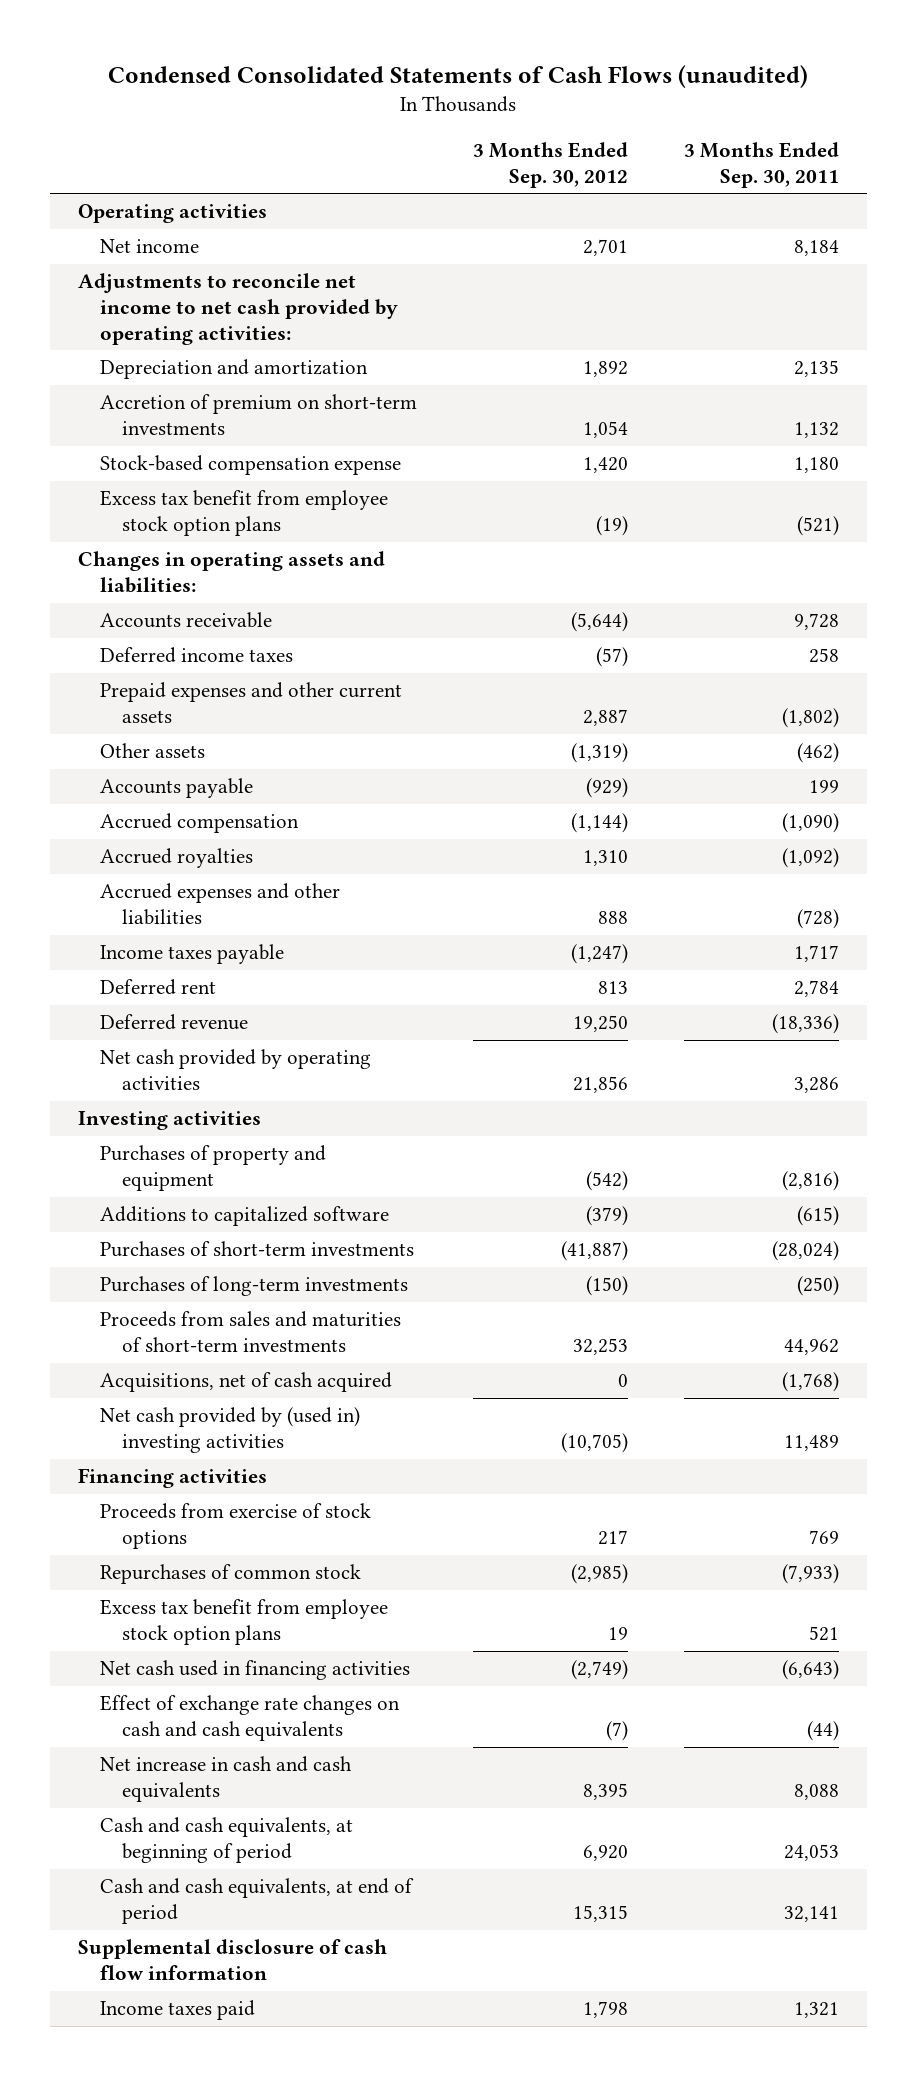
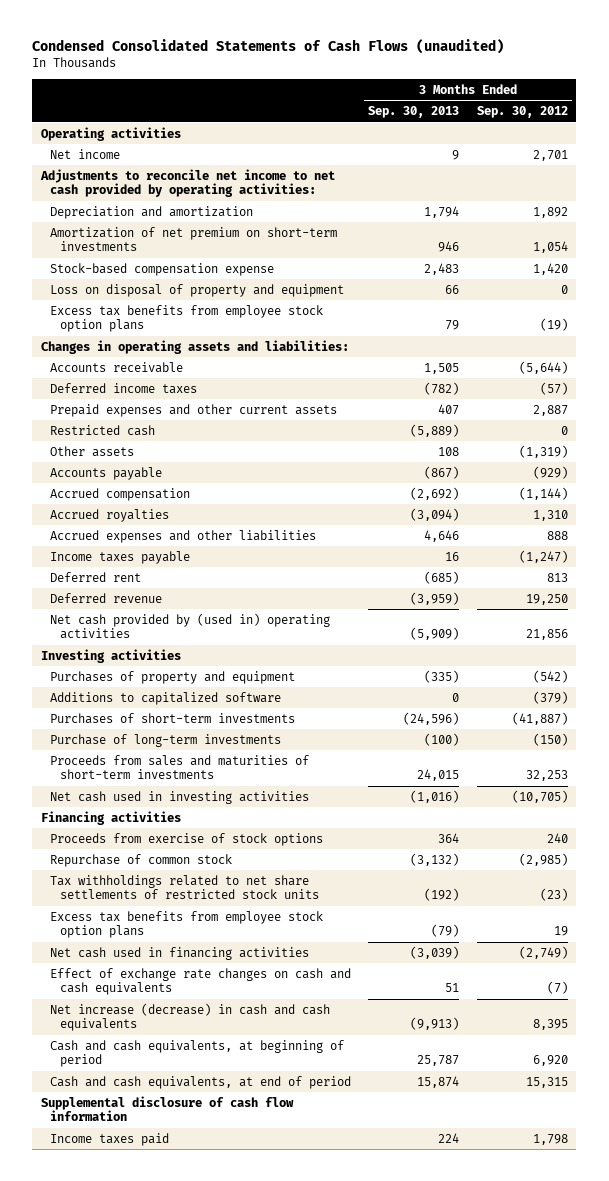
- | 3 Months Ended Sep. 30, 2012 | 3 Months Ended Sep. 30, 2011
+ | 3 Months Ended Sep. 30, 2013 | 3 Months Ended Sep. 30, 2012
- Accretion of premium on short-term investments | 1,054 | 1,132
+ Amortization of net premium on short-term investments | 946 | 1,054
- Excess tax benefit from employee stock option plans | (19) | (521)
+ Loss on disposal of property and equipment | 66 | 0
+ Excess tax benefits from employee stock option plans | 79 | (19)
+ Restricted cash | (5,889) | 0
- Net cash provided by operating activities | 21,856 | 3,286
+ Net cash provided by (used in) operating activities | (5,909) | 21,856
- Purchases of long-term investments | (150) | (250)
+ Purchase of long-term investments | (100) | (150)
- Acquisitions, net of cash acquired | 0 | (1,768)
- Net cash provided by (used in) investing activities | (10,705) | 11,489
+ Net cash used in investing activities | (1,016) | (10,705)
- Proceeds from exercise of stock options | 217 | 769
- Repurchases of common stock | (2,985) | (7,933)
- Excess tax benefit from employee stock option plans | 19 | 521
+ Proceeds from exercise of stock options | 364 | 240
+ Repurchase of common stock | (3,132) | (2,985)
+ Tax withholdings related to net share settlements of restricted stock units | (192) | (23)
+ Excess tax benefits from employee stock option plans | (79) | 19
- Net increase in cash and cash equivalents | 8,395 | 8,088
+ Net increase (decrease) in cash and cash equivalents | (9,913) | 8,395

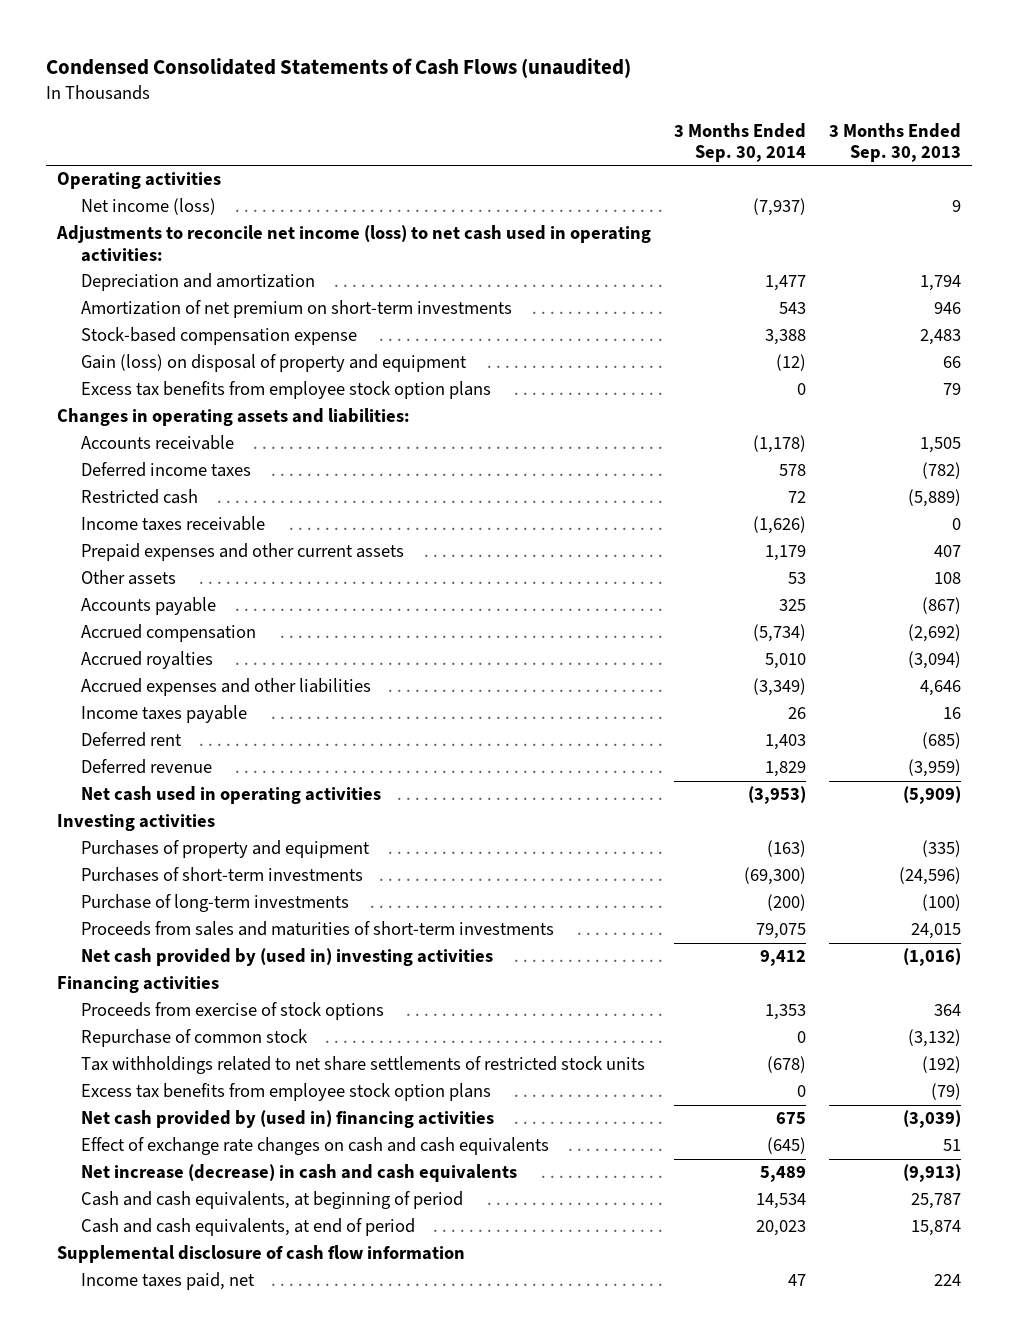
- | 3 Months Ended Sep. 30, 2013 | 3 Months Ended Sep. 30, 2012
+ | 3 Months Ended Sep. 30, 2014 | 3 Months Ended Sep. 30, 2013
- Net income | 9 | 2,701
- Adjustments to reconcile net income to net cash provided by operating activities:
+ Net income (loss) | (7,937) | 9
+ Adjustments to reconcile net income (loss) to net cash used in operating activities:
- Loss on disposal of property and equipment | 66 | 0
+ Gain (loss) on disposal of property and equipment | (12) | 66
+ Income taxes receivable | (1,626) | 0
moved down: Prepaid expenses and other current assets | 1,179 | 407
- Net cash provided by (used in) operating activities | (5,909) | 21,856
+ Net cash used in operating activities | (3,953) | (5,909)
- Additions to capitalized software | 0 | (379)
- Net cash used in investing activities | (1,016) | (10,705)
+ Net cash provided by (used in) investing activities | 9,412 | (1,016)
- Net cash used in financing activities | (3,039) | (2,749)
+ Net cash provided by (used in) financing activities | 675 | (3,039)
- Income taxes paid | 224 | 1,798
+ Income taxes paid, net | 47 | 224

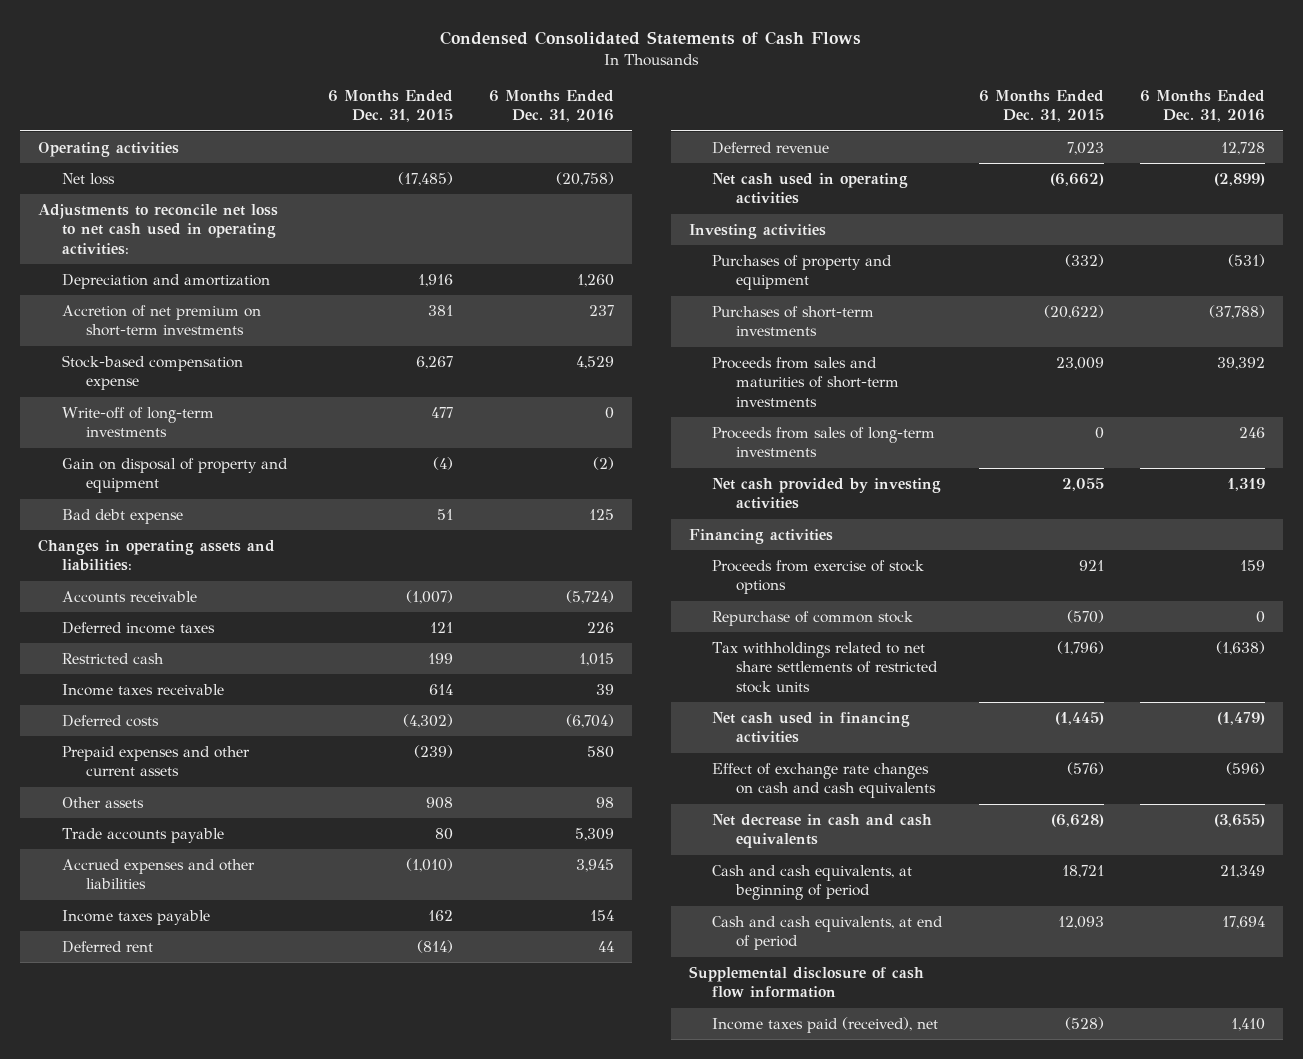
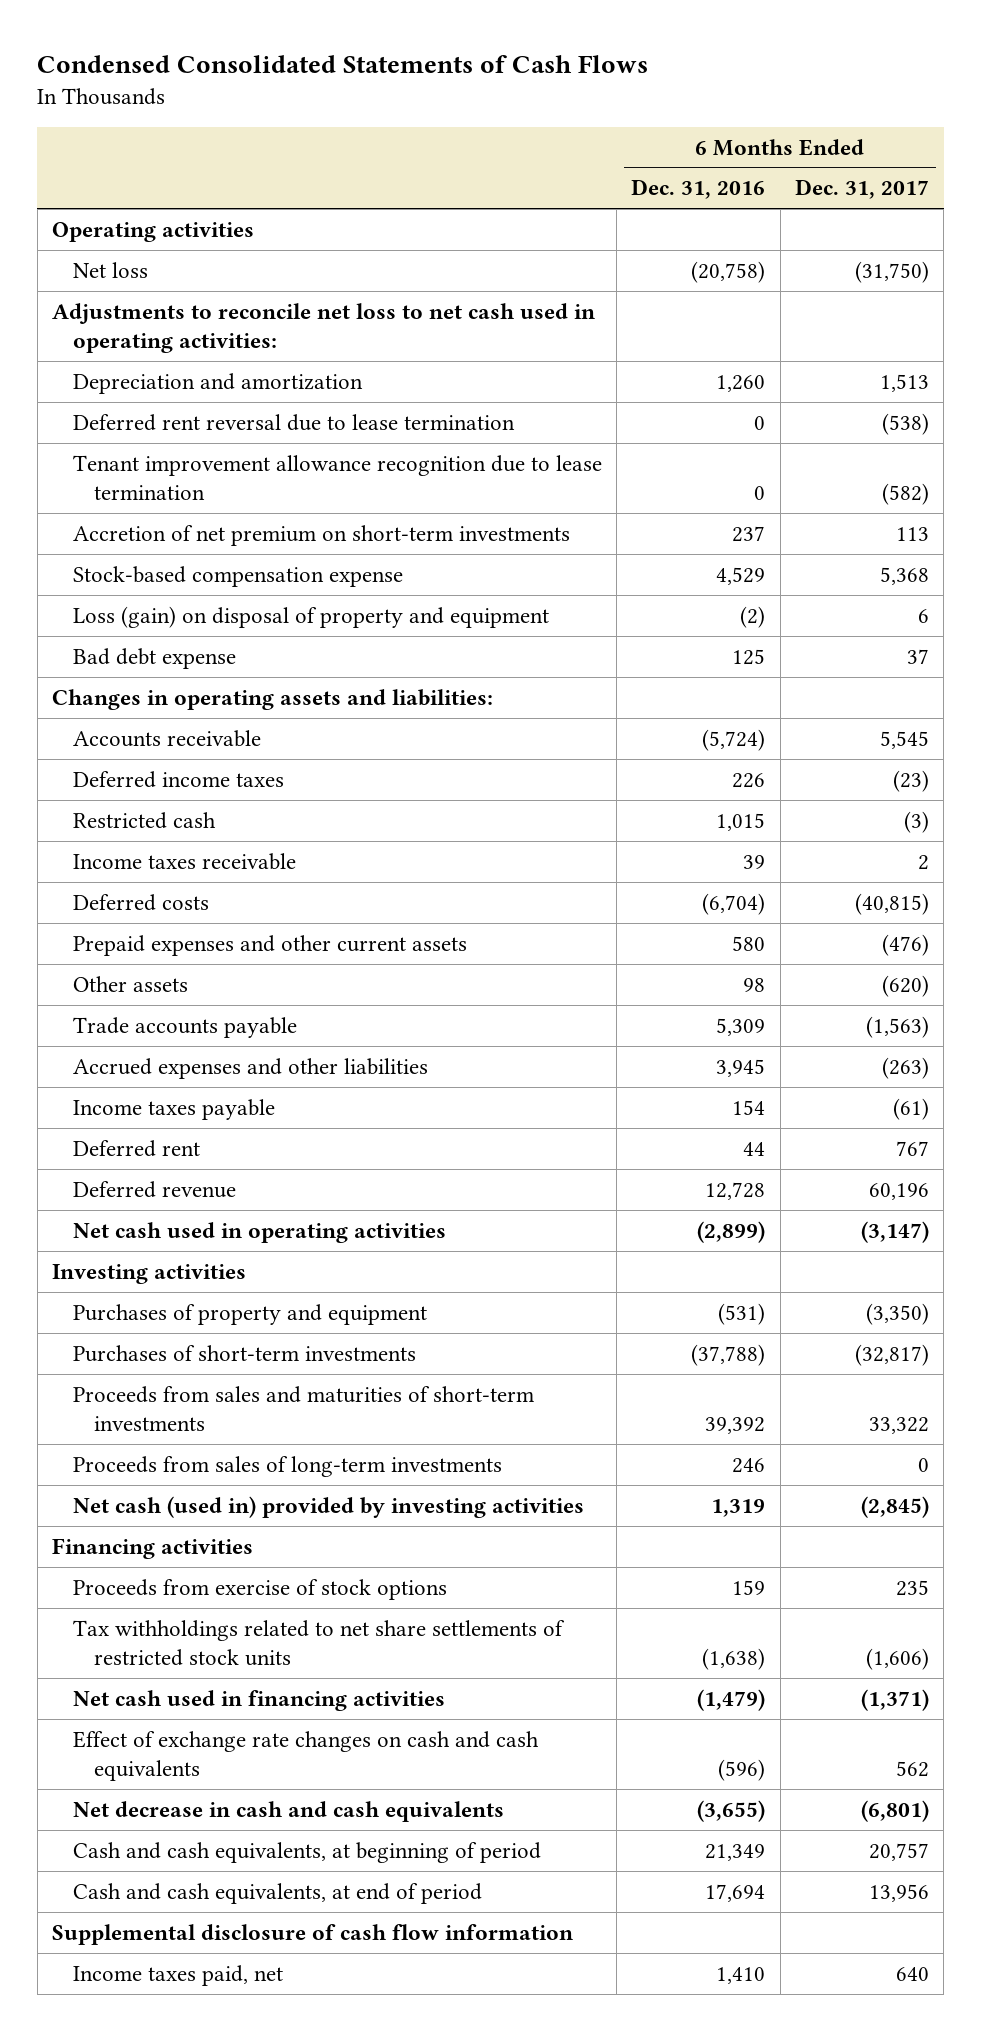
- | 6 Months Ended Dec. 31, 2015 | 6 Months Ended Dec. 31, 2016
+ | 6 Months Ended Dec. 31, 2016 | 6 Months Ended Dec. 31, 2017
+ Deferred rent reversal due to lease termination | 0 | (538)
+ Tenant improvement allowance recognition due to lease termination | 0 | (582)
- Write-off of long-term investments | 477 | 0
- Gain on disposal of property and equipment | (4) | (2)
+ Loss (gain) on disposal of property and equipment | (2) | 6
- Net cash provided by investing activities | 2,055 | 1,319
+ Net cash (used in) provided by investing activities | 1,319 | (2,845)
- Repurchase of common stock | (570) | 0
- Income taxes paid (received), net | (528) | 1,410
+ Income taxes paid, net | 1,410 | 640

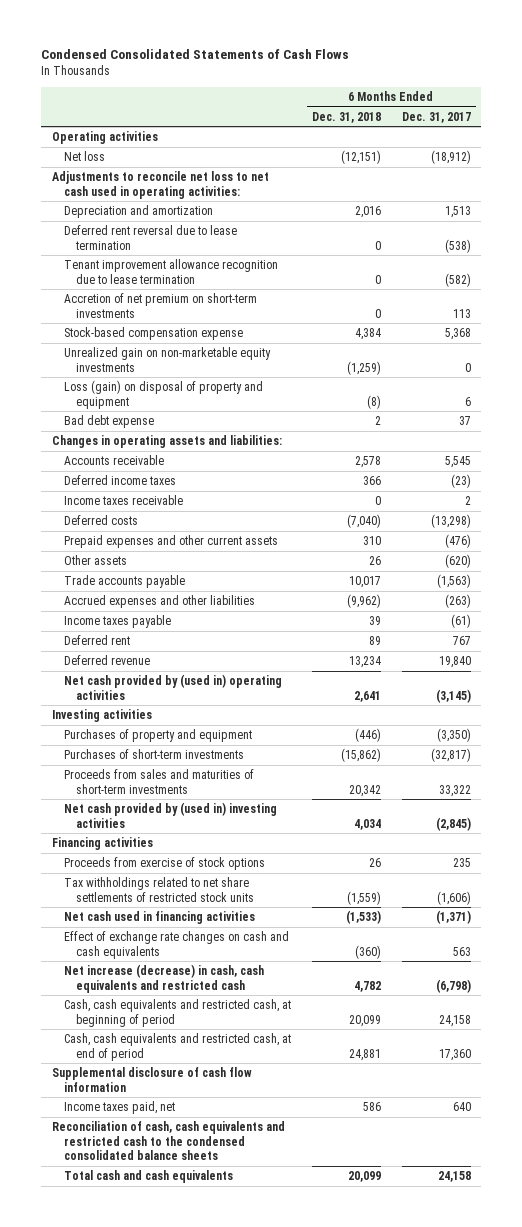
- | 6 Months Ended Dec. 31, 2016 | 6 Months Ended Dec. 31, 2017
+ | 6 Months Ended Dec. 31, 2018 | 6 Months Ended Dec. 31, 2017
- Net loss | (20,758) | (31,750)
+ Net loss | (12,151) | (18,912)
+ Unrealized gain on non-marketable equity investments | (1,259) | 0
- Restricted cash | 1,015 | (3)
- Deferred costs | (6,704) | (40,815)
+ Deferred costs | (7,040) | (13,298)
- Deferred revenue | 12,728 | 60,196
- Net cash used in operating activities | (2,899) | (3,147)
+ Deferred revenue | 13,234 | 19,840
+ Net cash provided by (used in) operating activities | 2,641 | (3,145)
- Proceeds from sales of long-term investments | 246 | 0
- Net cash (used in) provided by investing activities | 1,319 | (2,845)
+ Net cash provided by (used in) investing activities | 4,034 | (2,845)
- Effect of exchange rate changes on cash and cash equivalents | (596) | 562
- Net decrease in cash and cash equivalents | (3,655) | (6,801)
- Cash and cash equivalents, at beginning of period | 21,349 | 20,757
- Cash and cash equivalents, at end of period | 17,694 | 13,956
+ Effect of exchange rate changes on cash and cash equivalents | (360) | 563
+ Net increase (decrease) in cash, cash equivalents and restricted cash | 4,782 | (6,798)
+ Cash, cash equivalents and restricted cash, at beginning of period | 20,099 | 24,158
+ Cash, cash equivalents and restricted cash, at end of period | 24,881 | 17,360
+ Reconciliation of cash, cash equivalents and restricted cash to the condensed consolidated balance sheets
+ Total cash and cash equivalents | 20,099 | 24,158

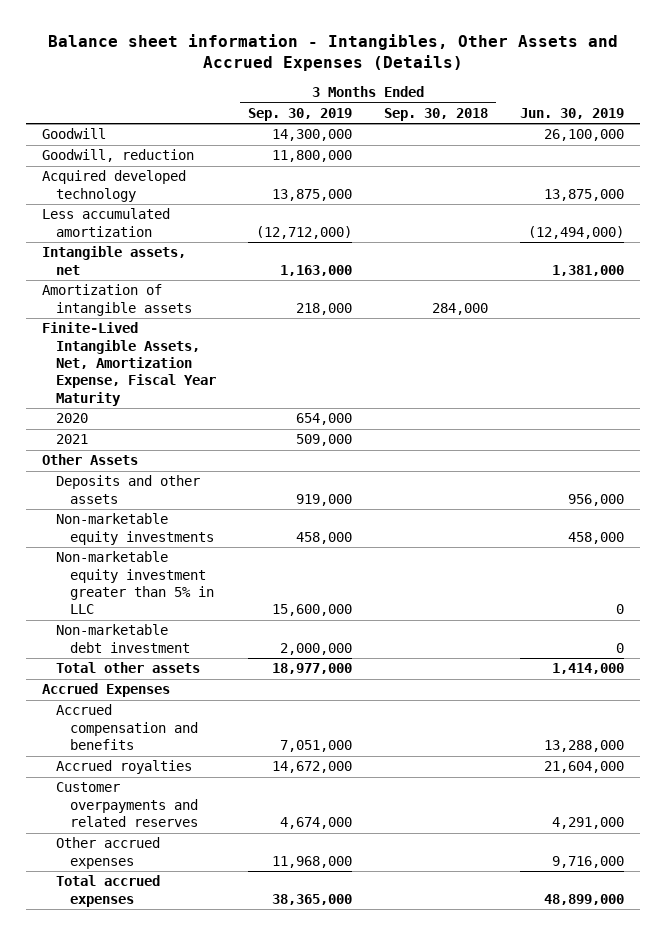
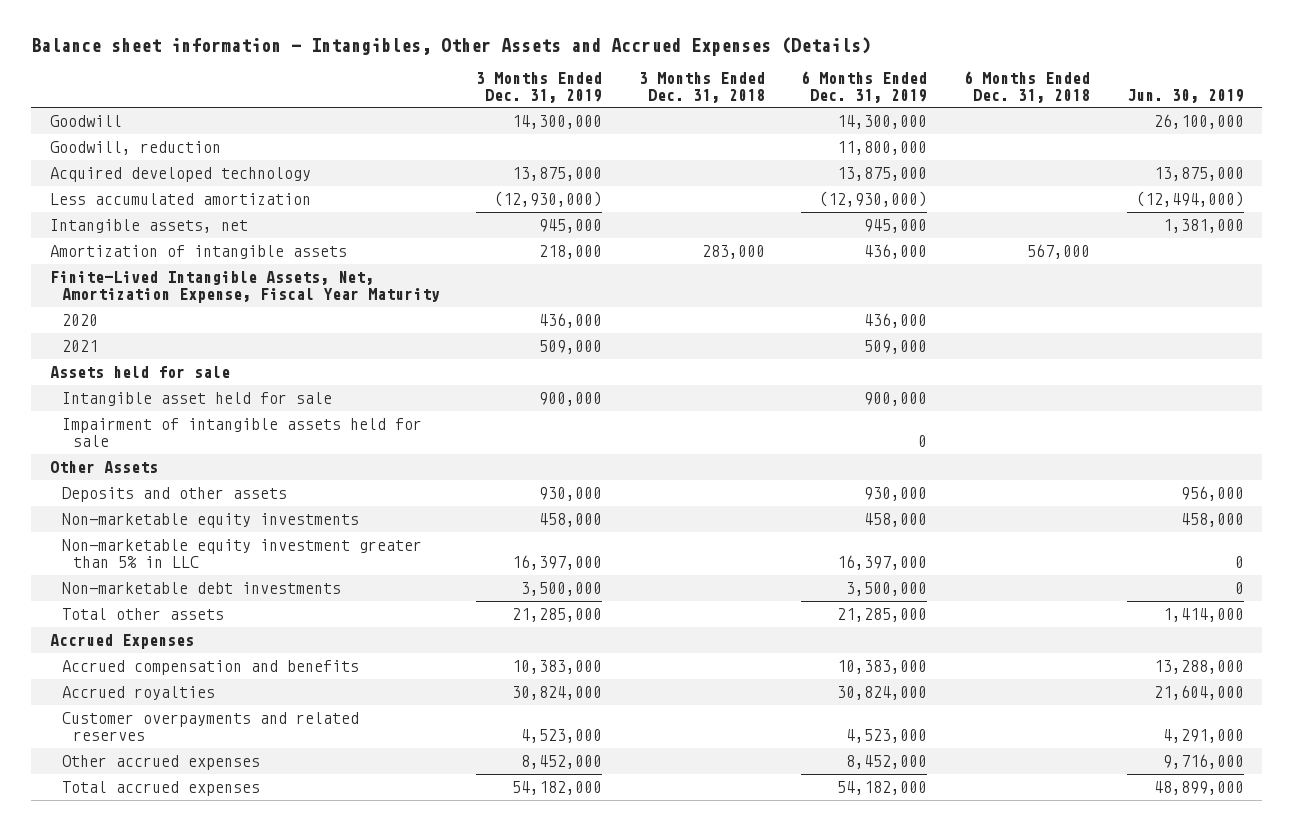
- | 3 Months Ended Sep. 30, 2019 | 3 Months Ended Sep. 30, 2018 | Jun. 30, 2019
+ | 3 Months Ended Dec. 31, 2019 | 3 Months Ended Dec. 31, 2018 | 6 Months Ended Dec. 31, 2019 | 6 Months Ended Dec. 31, 2018 | Jun. 30, 2019
+ Assets held for sale
+ Intangible asset held for sale | 900,000 | | 900,000 | |
+ Impairment of intangible assets held for sale | | | 0 | |
- Non-marketable debt investment | 2,000,000 | | 0
+ Non-marketable debt investments | 3,500,000 | | 3,500,000 | | 0

